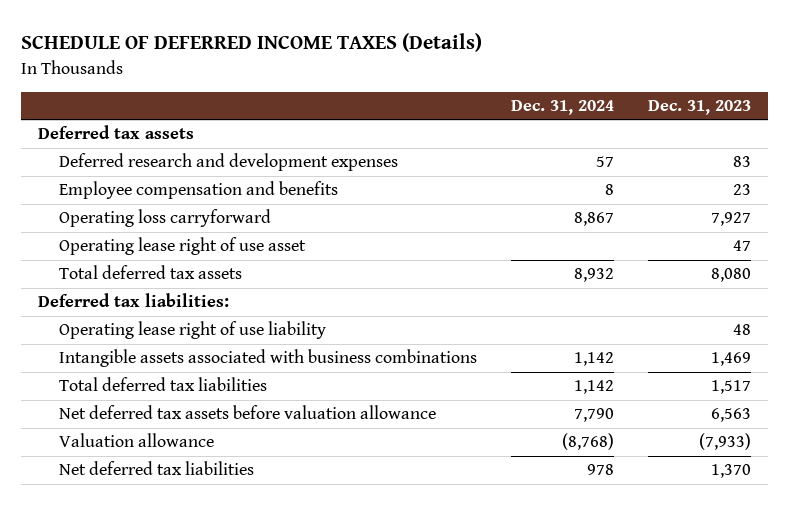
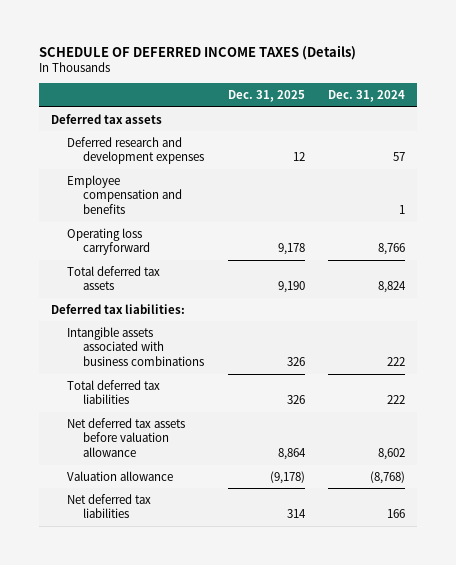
- | Dec. 31, 2024 | Dec. 31, 2023
+ | Dec. 31, 2025 | Dec. 31, 2024
- Employee compensation and benefits | 8 | 23
- Operating loss carryforward | 8,867 | 7,927
- Operating lease right of use asset | | 47
- Total deferred tax assets | 8,932 | 8,080
+ Employee compensation and benefits | | 1
+ Operating loss carryforward | 9,178 | 8,766
+ Total deferred tax assets | 9,190 | 8,824
- Operating lease right of use liability | | 48
- Intangible assets associated with business combinations | 1,142 | 1,469
- Total deferred tax liabilities | 1,142 | 1,517
- Net deferred tax assets before valuation allowance | 7,790 | 6,563
+ Intangible assets associated with business combinations | 326 | 222
+ Total deferred tax liabilities | 326 | 222
+ Net deferred tax assets before valuation allowance | 8,864 | 8,602
- Net deferred tax liabilities | 978 | 1,370
+ Net deferred tax liabilities | 314 | 166

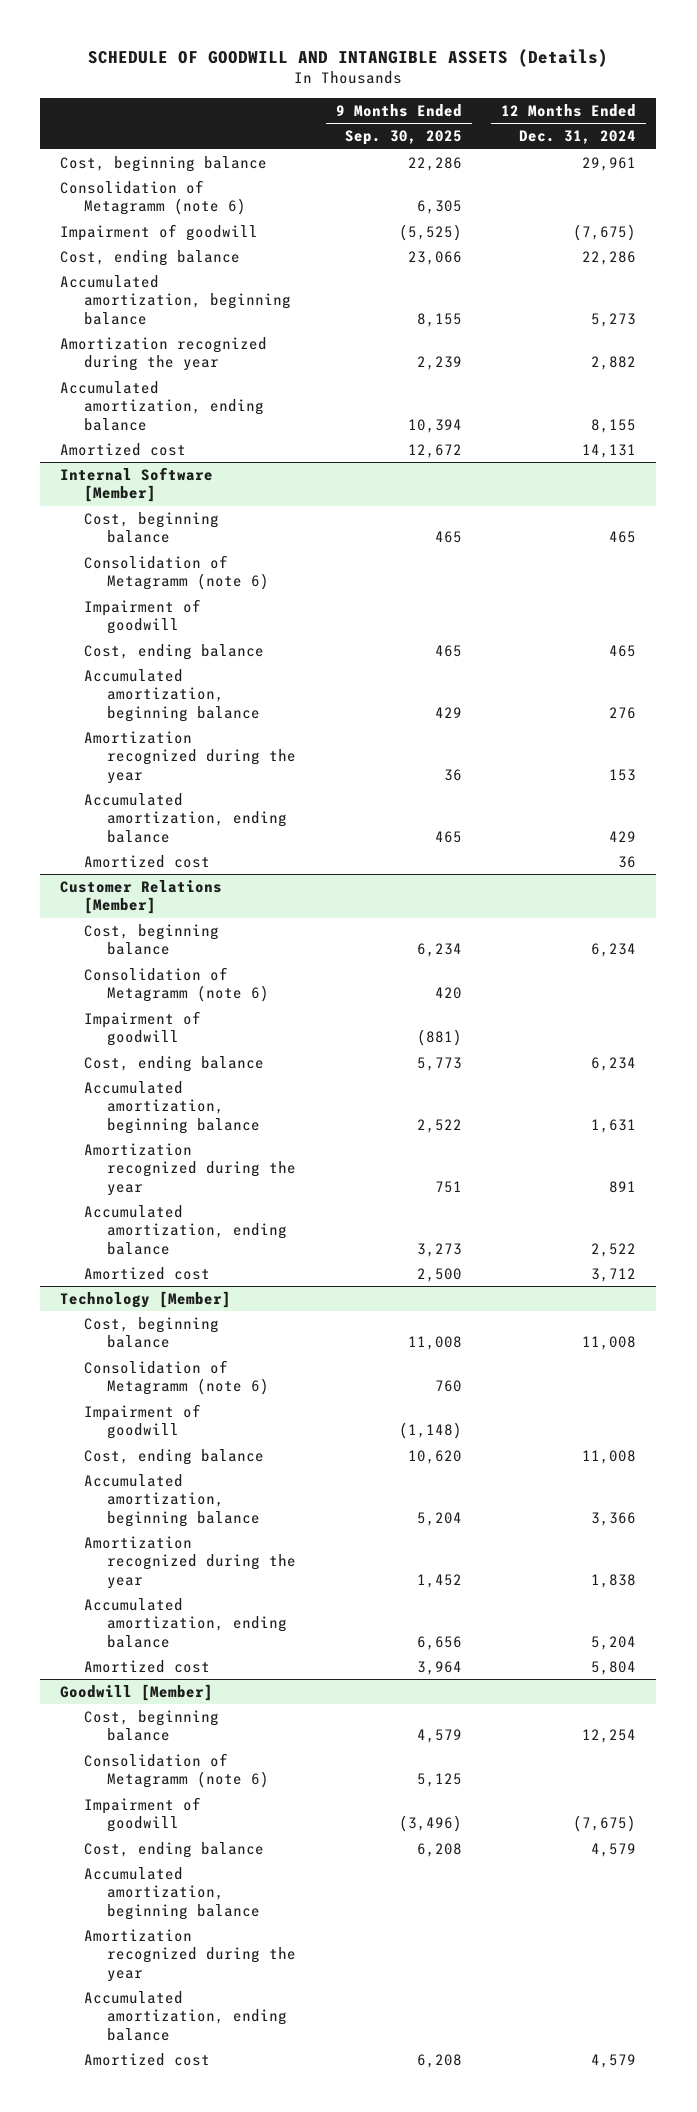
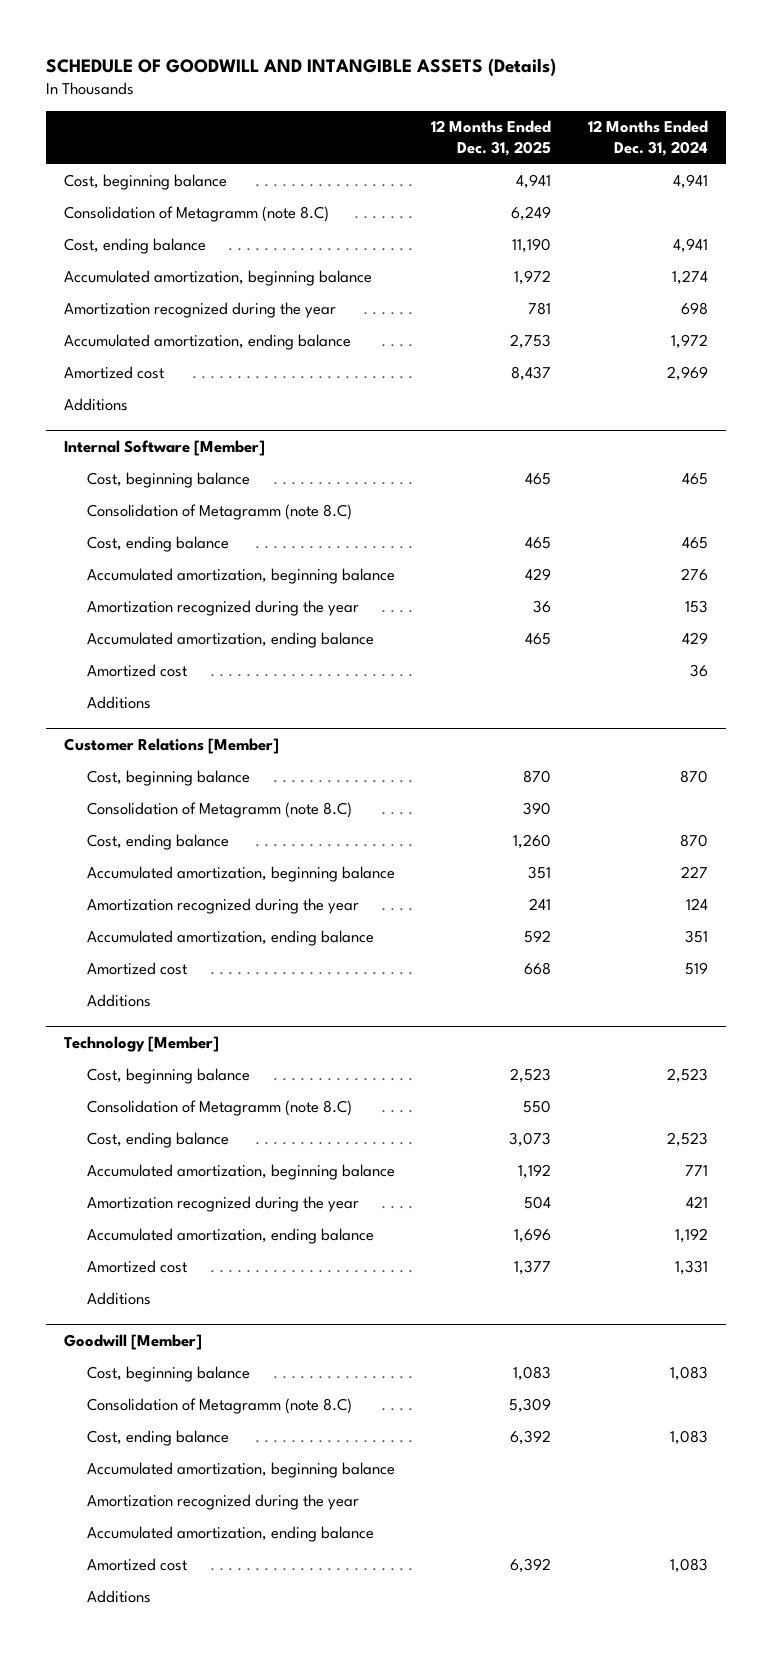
- | 9 Months Ended Sep. 30, 2025 | 12 Months Ended Dec. 31, 2024
+ | 12 Months Ended Dec. 31, 2025 | 12 Months Ended Dec. 31, 2024
- Cost, beginning balance | 22,286 | 29,961
- Consolidation of Metagramm (note 6) | 6,305 |
- Impairment of goodwill | (5,525) | (7,675)
- Cost, ending balance | 23,066 | 22,286
- Accumulated amortization, beginning balance | 8,155 | 5,273
- Amortization recognized during the year | 2,239 | 2,882
- Accumulated amortization, ending balance | 10,394 | 8,155
- Amortized cost | 12,672 | 14,131
+ Cost, beginning balance | 4,941 | 4,941
+ Consolidation of Metagramm (note 8.C) | 6,249 |
+ Cost, ending balance | 11,190 | 4,941
+ Accumulated amortization, beginning balance | 1,972 | 1,274
+ Amortization recognized during the year | 781 | 698
+ Accumulated amortization, ending balance | 2,753 | 1,972
+ Amortized cost | 8,437 | 2,969
+ Additions
@ Internal Software [Member]
- Consolidation of Metagramm (note 6)
- Impairment of goodwill
+ Consolidation of Metagramm (note 8.C)
+ Additions
@ Customer Relations [Member]
- Cost, beginning balance | 6,234 | 6,234
- Consolidation of Metagramm (note 6) | 420 |
- Impairment of goodwill | (881) |
- Cost, ending balance | 5,773 | 6,234
- Accumulated amortization, beginning balance | 2,522 | 1,631
- Amortization recognized during the year | 751 | 891
- Accumulated amortization, ending balance | 3,273 | 2,522
- Amortized cost | 2,500 | 3,712
+ Cost, beginning balance | 870 | 870
+ Consolidation of Metagramm (note 8.C) | 390 |
+ Cost, ending balance | 1,260 | 870
+ Accumulated amortization, beginning balance | 351 | 227
+ Amortization recognized during the year | 241 | 124
+ Accumulated amortization, ending balance | 592 | 351
+ Amortized cost | 668 | 519
+ Additions
@ Technology [Member]
- Cost, beginning balance | 11,008 | 11,008
- Consolidation of Metagramm (note 6) | 760 |
- Impairment of goodwill | (1,148) |
- Cost, ending balance | 10,620 | 11,008
- Accumulated amortization, beginning balance | 5,204 | 3,366
- Amortization recognized during the year | 1,452 | 1,838
- Accumulated amortization, ending balance | 6,656 | 5,204
- Amortized cost | 3,964 | 5,804
+ Cost, beginning balance | 2,523 | 2,523
+ Consolidation of Metagramm (note 8.C) | 550 |
+ Cost, ending balance | 3,073 | 2,523
+ Accumulated amortization, beginning balance | 1,192 | 771
+ Amortization recognized during the year | 504 | 421
+ Accumulated amortization, ending balance | 1,696 | 1,192
+ Amortized cost | 1,377 | 1,331
+ Additions
@ Goodwill [Member]
- Cost, beginning balance | 4,579 | 12,254
- Consolidation of Metagramm (note 6) | 5,125 |
- Impairment of goodwill | (3,496) | (7,675)
- Cost, ending balance | 6,208 | 4,579
+ Cost, beginning balance | 1,083 | 1,083
+ Consolidation of Metagramm (note 8.C) | 5,309 |
+ Cost, ending balance | 6,392 | 1,083
- Amortized cost | 6,208 | 4,579
+ Amortized cost | 6,392 | 1,083
+ Additions

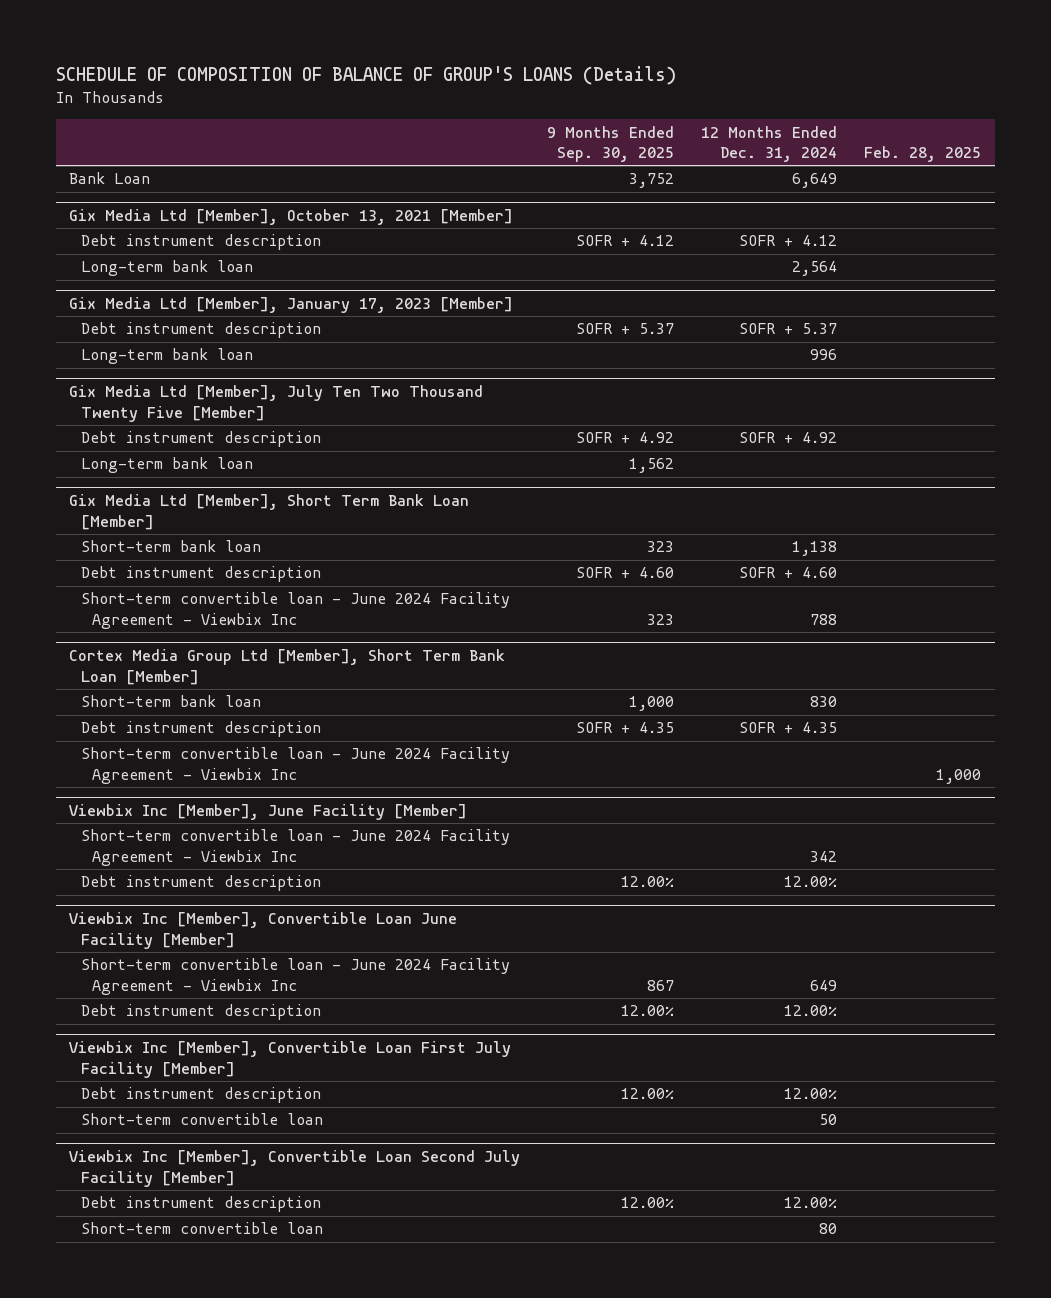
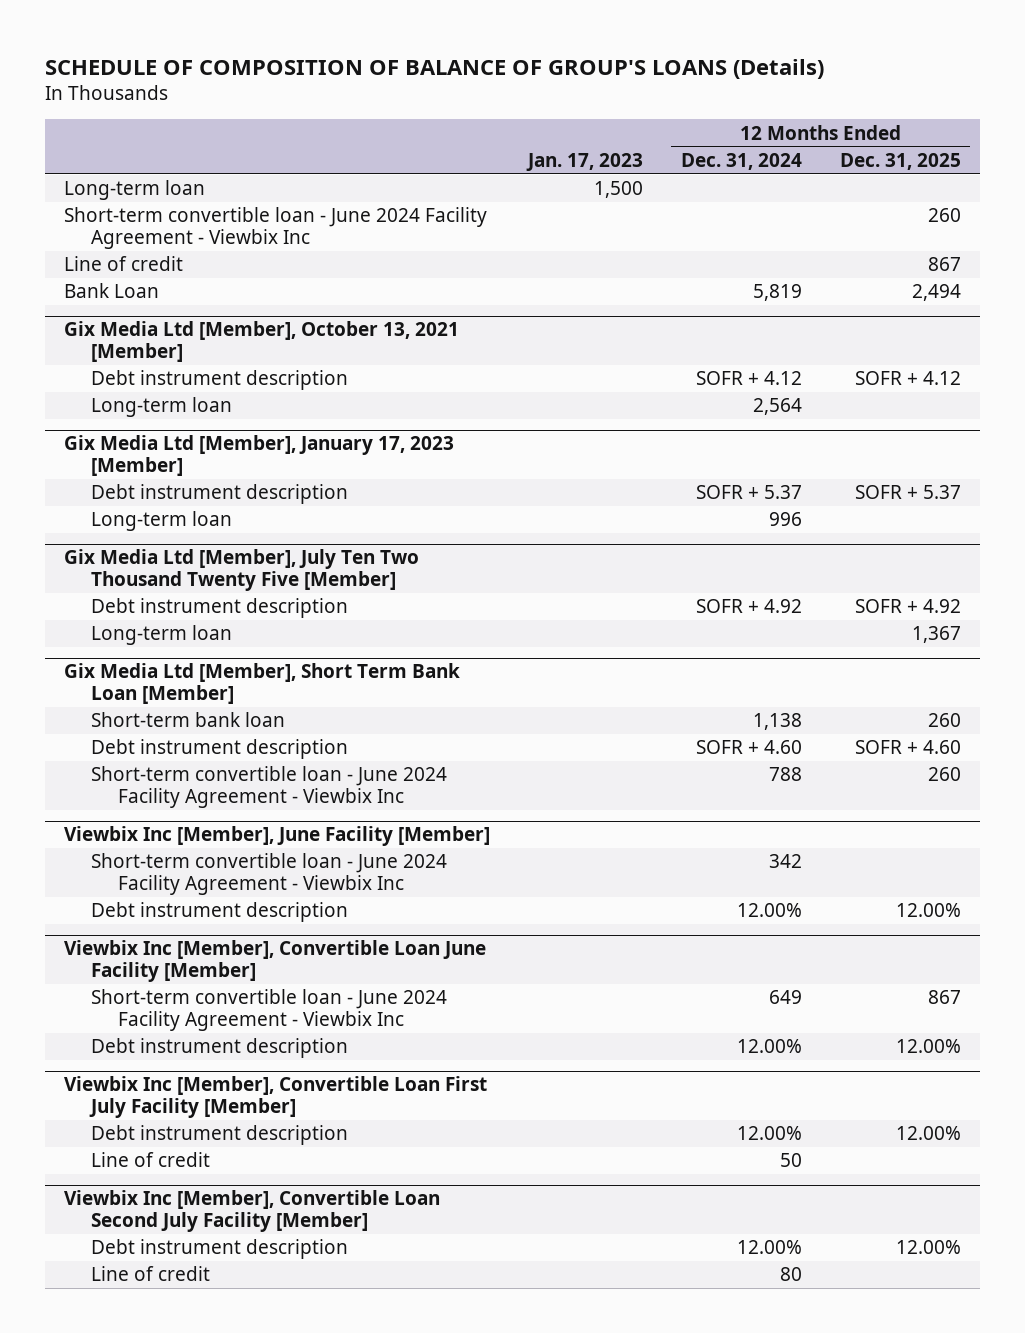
- | 9 Months Ended Sep. 30, 2025 | 12 Months Ended Dec. 31, 2024 | Feb. 28, 2025
+ | Jan. 17, 2023 | 12 Months Ended Dec. 31, 2024 | 12 Months Ended Dec. 31, 2025
- Bank Loan | 3,752 | 6,649 |
+ Long-term loan | 1,500 | |
+ Short-term convertible loan - June 2024 Facility Agreement - Viewbix Inc | | | 260
+ Line of credit | | | 867
+ Bank Loan | | 5,819 | 2,494
@ Gix Media Ltd [Member], October 13, 2021 [Member]
- Long-term bank loan | | 2,564 |
+ Long-term loan | | 2,564 |
@ Gix Media Ltd [Member], January 17, 2023 [Member]
- Long-term bank loan | | 996 |
+ Long-term loan | | 996 |
@ Gix Media Ltd [Member], July Ten Two Thousand Twenty Five [Member]
- Long-term bank loan | 1,562 | |
+ Long-term loan | | | 1,367
- Cortex Media Group Ltd [Member], Short Term Bank Loan [Member]
- Short-term bank loan | 1,000 | 830 |
- Debt instrument description | SOFR + 4.35 | SOFR + 4.35 |
- Short-term convertible loan - June 2024 Facility Agreement - Viewbix Inc | | | 1,000
@ Viewbix Inc [Member], Convertible Loan First July Facility [Member]
- Short-term convertible loan | | 50 |
+ Line of credit | | 50 |
@ Viewbix Inc [Member], Convertible Loan Second July Facility [Member]
- Short-term convertible loan | | 80 |
+ Line of credit | | 80 |

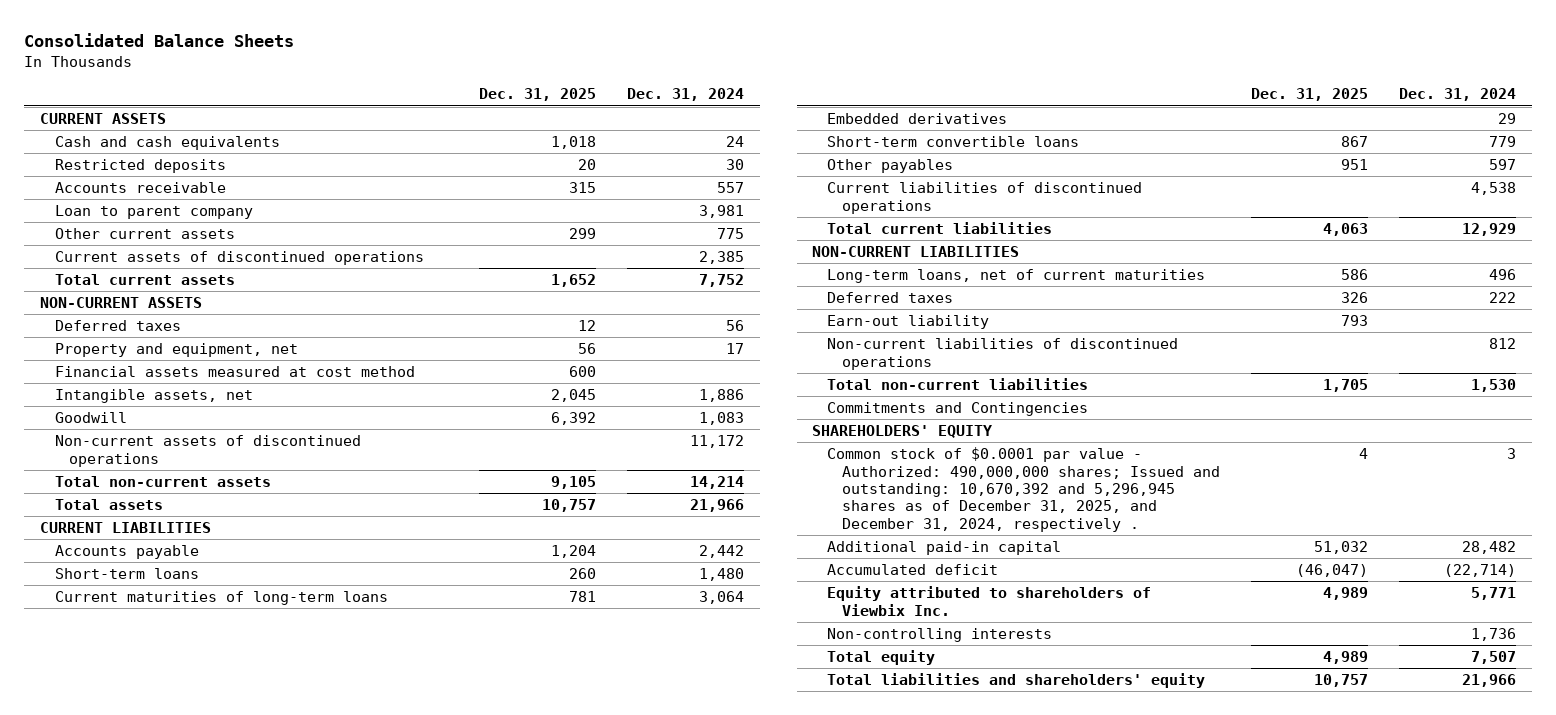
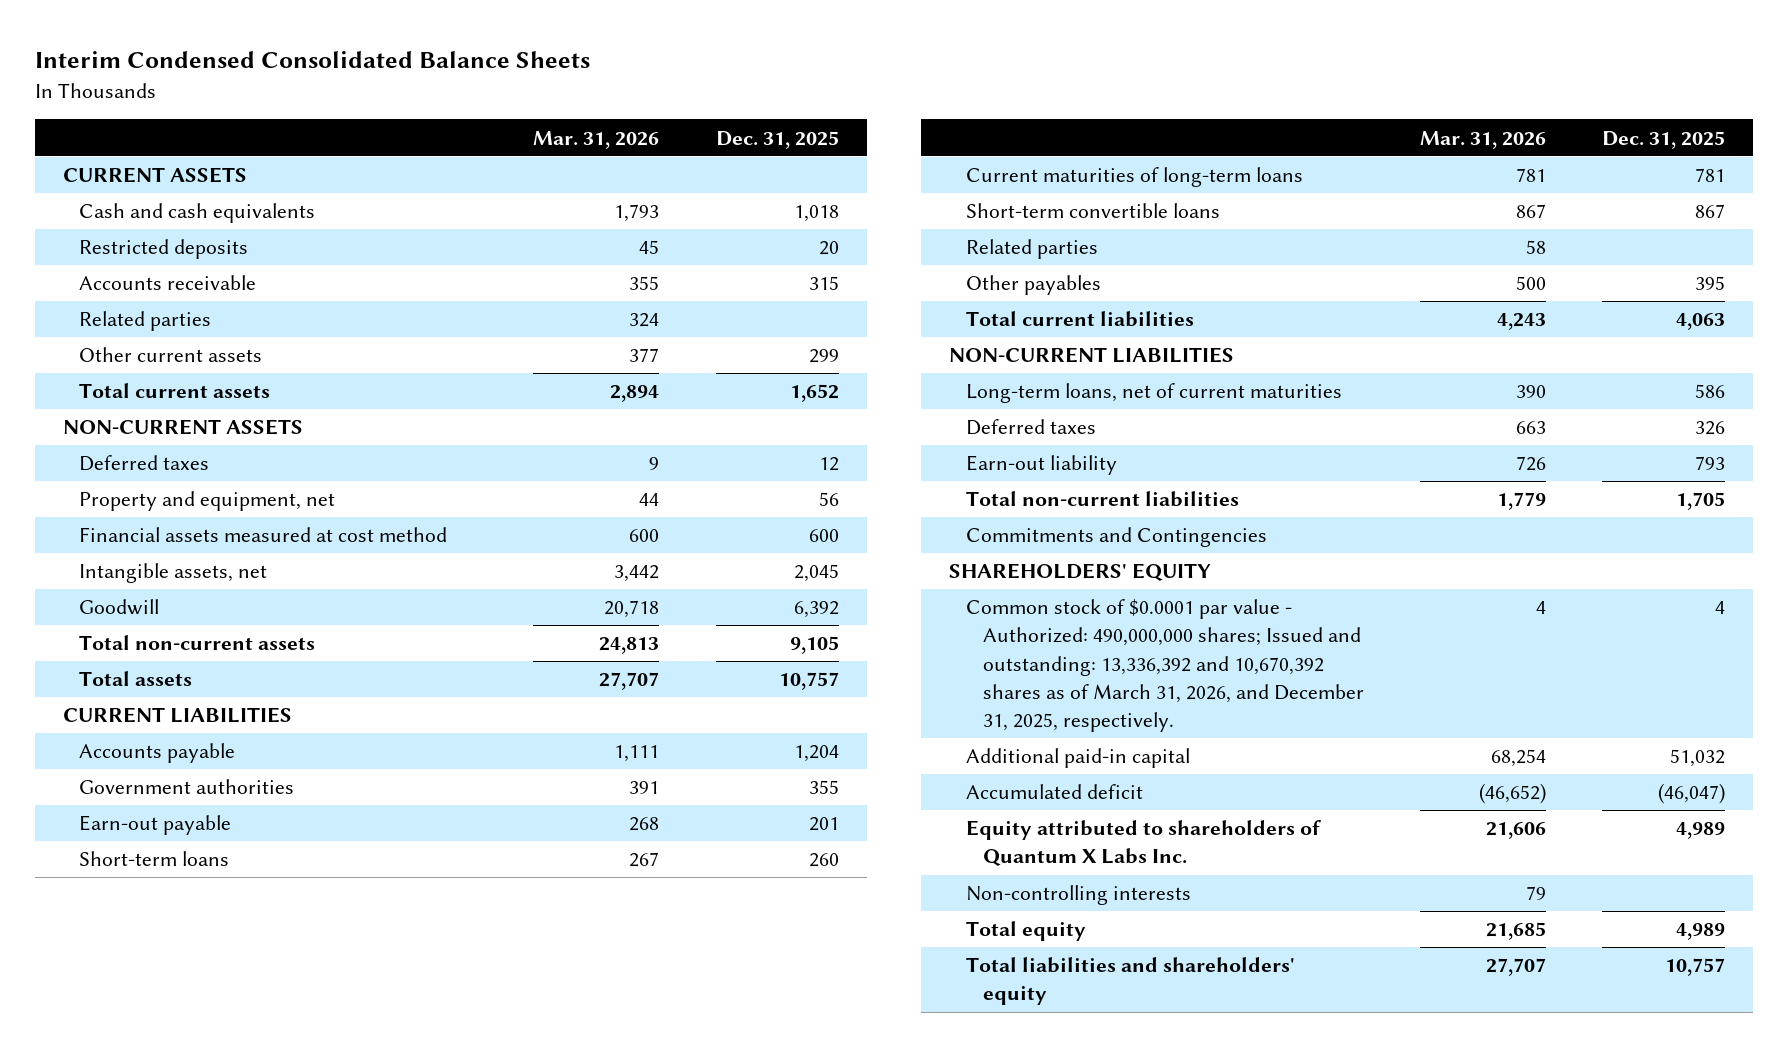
- Consolidated Balance Sheets
+ Interim Condensed Consolidated Balance Sheets
- | Dec. 31, 2025 | Dec. 31, 2024
+ | Mar. 31, 2026 | Dec. 31, 2025
- Loan to parent company | | 3,981
+ Related parties | 324 |
- Current assets of discontinued operations | | 2,385
- Non-current assets of discontinued operations | | 11,172
+ Government authorities | 391 | 355
+ Earn-out payable | 268 | 201
- Embedded derivatives | | 29
- Other payables | 951 | 597
- Current liabilities of discontinued operations | | 4,538
+ Related parties | 58 |
+ Other payables | 500 | 395
- Non-current liabilities of discontinued operations | | 812
- Common stock of $0.0001 par value - Authorized: 490,000,000 shares; Issued and outstanding: 10,670,392 and 5,296,945 shares as of December 31, 2025, and December 31, 2024, respectively . | 4 | 3
+ Common stock of $0.0001 par value - Authorized: 490,000,000 shares; Issued and outstanding: 13,336,392 and 10,670,392 shares as of March 31, 2026, and December 31, 2025, respectively. | 4 | 4
- Equity attributed to shareholders of Viewbix Inc. | 4,989 | 5,771
+ Equity attributed to shareholders of Quantum X Labs Inc. | 21,606 | 4,989

